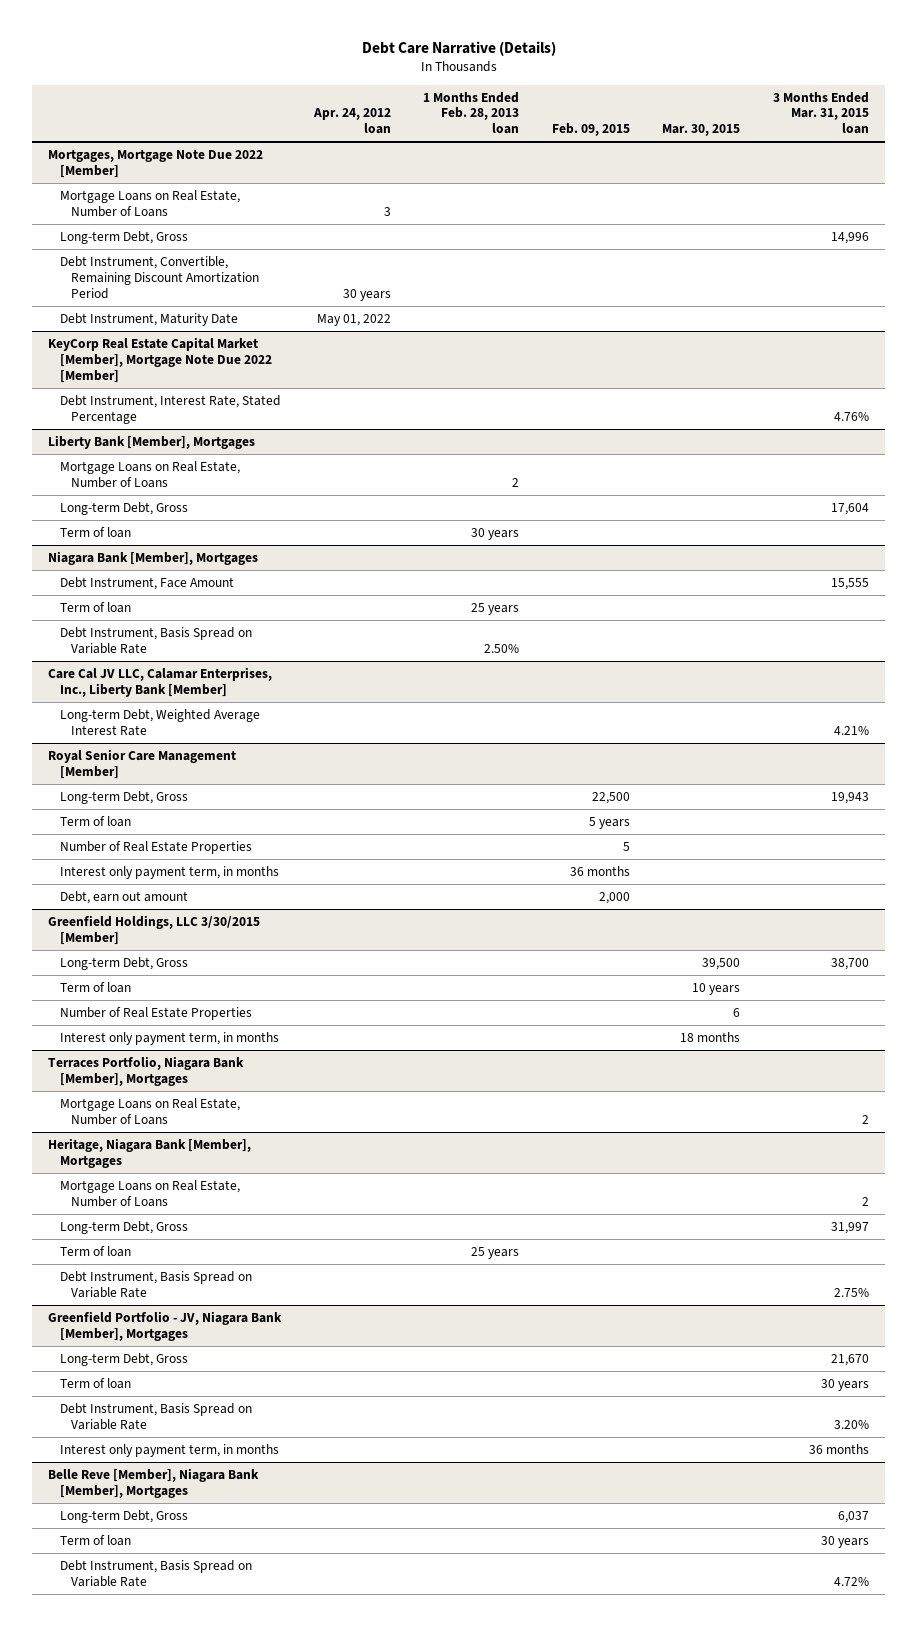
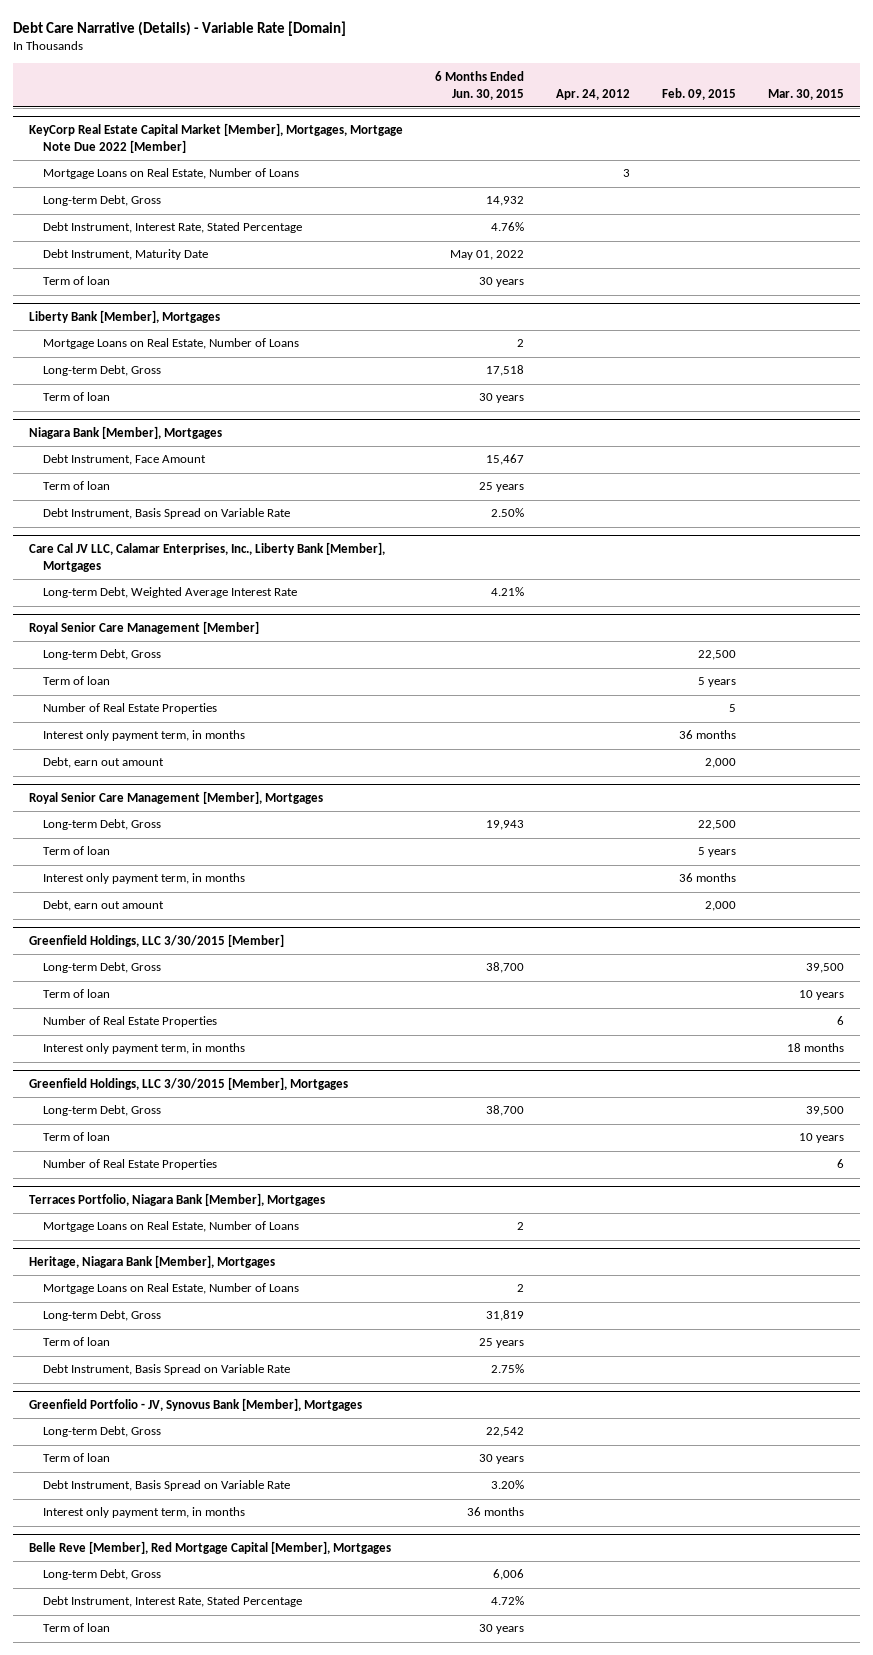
- Debt Care Narrative (Details)
+ Debt Care Narrative (Details) - Variable Rate [Domain]
- | Apr. 24, 2012 loan | 1 Months Ended Feb. 28, 2013 loan | Feb. 09, 2015 | Mar. 30, 2015 | 3 Months Ended Mar. 31, 2015 loan
+ | 6 Months Ended Jun. 30, 2015 | Apr. 24, 2012 | Feb. 09, 2015 | Mar. 30, 2015
- Mortgages, Mortgage Note Due 2022 [Member]
- Mortgage Loans on Real Estate, Number of Loans | 3 | | | |
- Long-term Debt, Gross | | | | | 14,996
- Debt Instrument, Convertible, Remaining Discount Amortization Period | 30 years | | | |
- Debt Instrument, Maturity Date | May 01, 2022 | | | |
- KeyCorp Real Estate Capital Market [Member], Mortgage Note Due 2022 [Member]
+ KeyCorp Real Estate Capital Market [Member], Mortgages, Mortgage Note Due 2022 [Member]
+ Mortgage Loans on Real Estate, Number of Loans | | 3 | |
+ Long-term Debt, Gross | 14,932 | | |
+ Debt Instrument, Maturity Date | May 01, 2022 | | |
+ Term of loan | 30 years | | |
- Care Cal JV LLC, Calamar Enterprises, Inc., Liberty Bank [Member]
+ Care Cal JV LLC, Calamar Enterprises, Inc., Liberty Bank [Member], Mortgages
+ Royal Senior Care Management [Member], Mortgages
+ Long-term Debt, Gross | 19,943 | | 22,500 |
+ Term of loan | | | 5 years |
+ Interest only payment term, in months | | | 36 months |
+ Debt, earn out amount | | | 2,000 |
+ Greenfield Holdings, LLC 3/30/2015 [Member], Mortgages
+ Long-term Debt, Gross | 38,700 | | | 39,500
+ Term of loan | | | | 10 years
+ Number of Real Estate Properties | | | | 6
- Greenfield Portfolio - JV, Niagara Bank [Member], Mortgages
+ Greenfield Portfolio - JV, Synovus Bank [Member], Mortgages
- Belle Reve [Member], Niagara Bank [Member], Mortgages
- Long-term Debt, Gross | | | | | 6,037
- Term of loan | | | | | 30 years
- Debt Instrument, Basis Spread on Variable Rate | | | | | 4.72%
+ Belle Reve [Member], Red Mortgage Capital [Member], Mortgages
+ Long-term Debt, Gross | 6,006 | | |
+ Debt Instrument, Interest Rate, Stated Percentage | 4.72% | | |
+ Term of loan | 30 years | | |

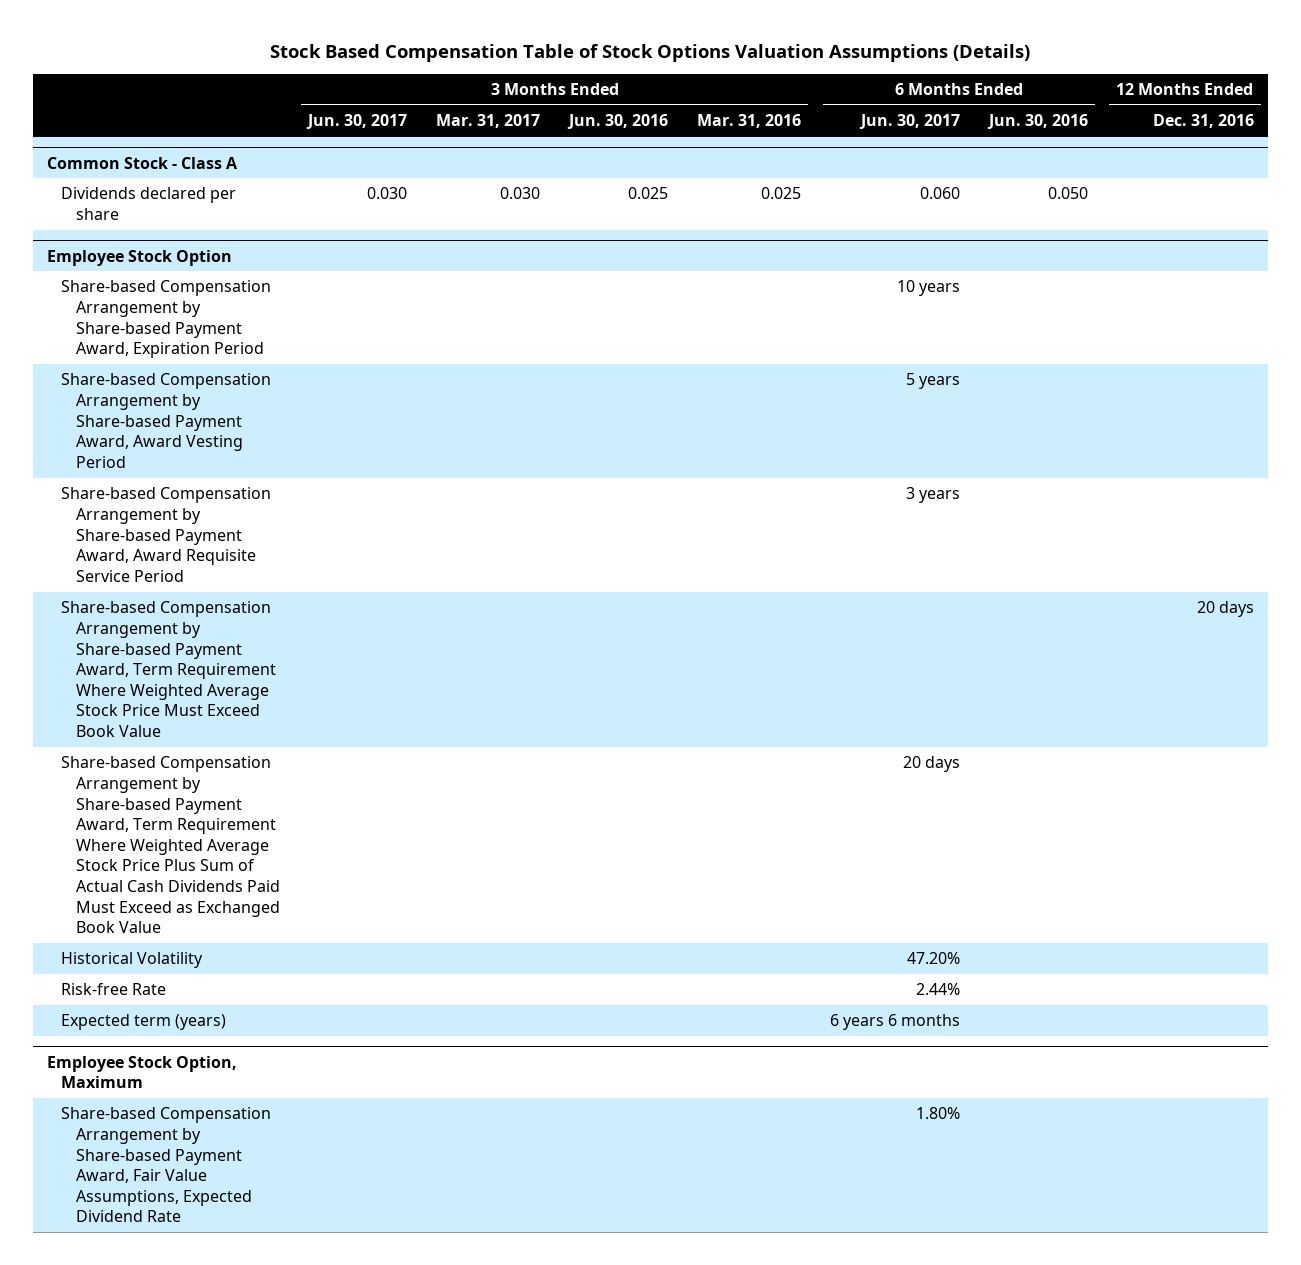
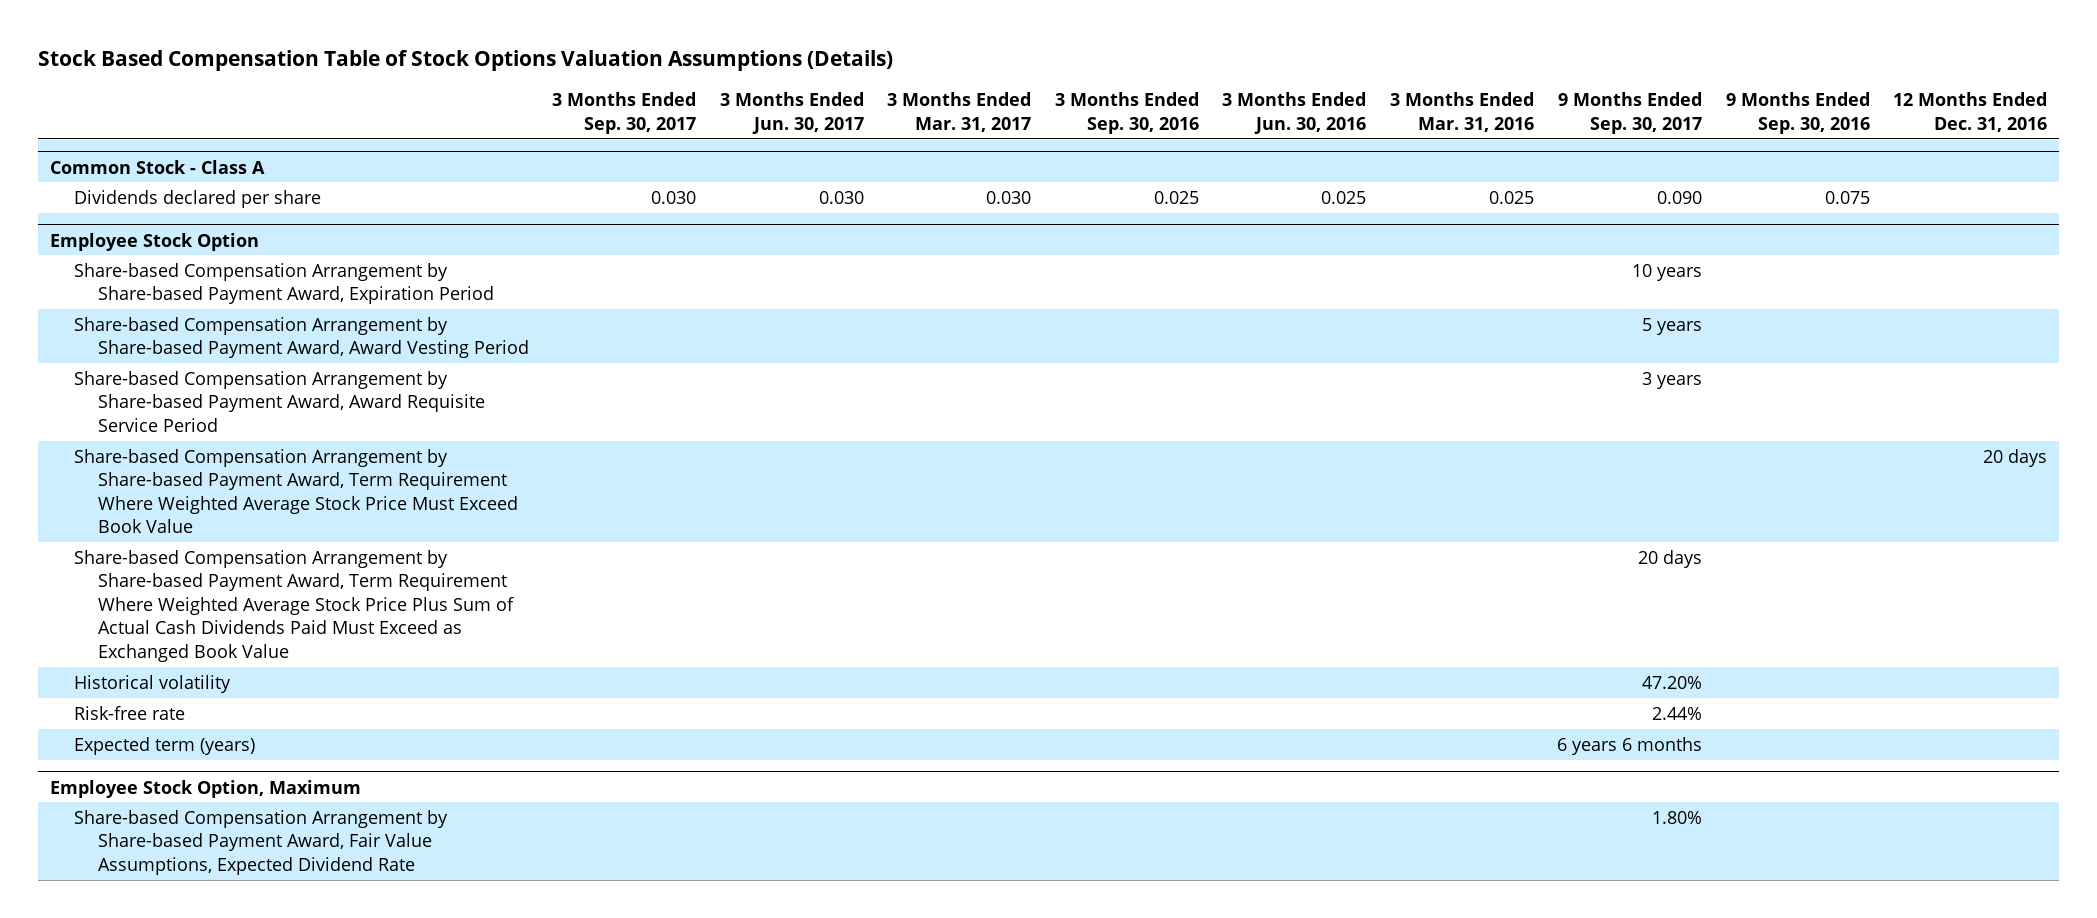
- | 3 Months Ended Jun. 30, 2017 | 3 Months Ended Mar. 31, 2017 | 3 Months Ended Jun. 30, 2016 | 3 Months Ended Mar. 31, 2016 | 6 Months Ended Jun. 30, 2017 | 6 Months Ended Jun. 30, 2016 | 12 Months Ended Dec. 31, 2016
+ | 3 Months Ended Sep. 30, 2017 | 3 Months Ended Jun. 30, 2017 | 3 Months Ended Mar. 31, 2017 | 3 Months Ended Sep. 30, 2016 | 3 Months Ended Jun. 30, 2016 | 3 Months Ended Mar. 31, 2016 | 9 Months Ended Sep. 30, 2017 | 9 Months Ended Sep. 30, 2016 | 12 Months Ended Dec. 31, 2016
@ Employee Stock Option
- Historical Volatility | | | | | 47.20% | |
- Risk-free Rate | | | | | 2.44% | |
+ Historical volatility | | | | | | | 47.20% | |
+ Risk-free rate | | | | | | | 2.44% | |

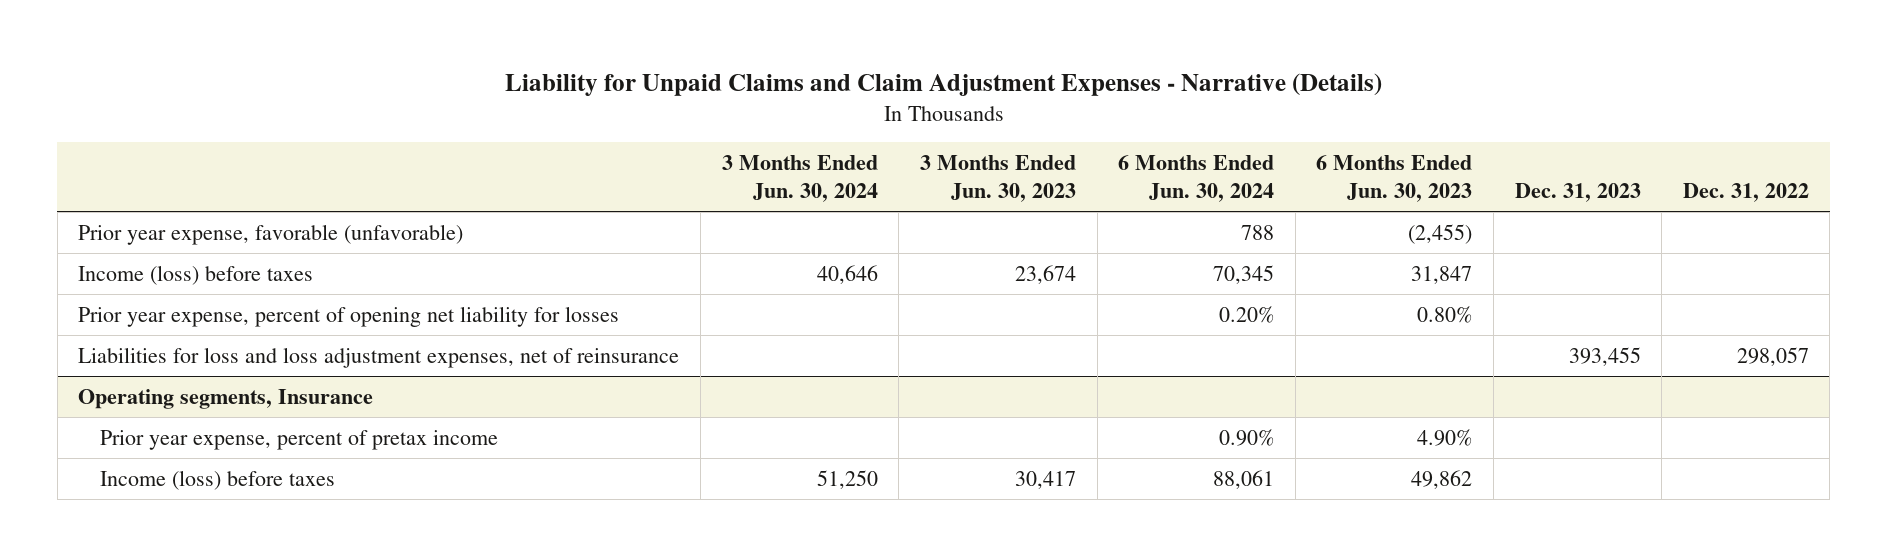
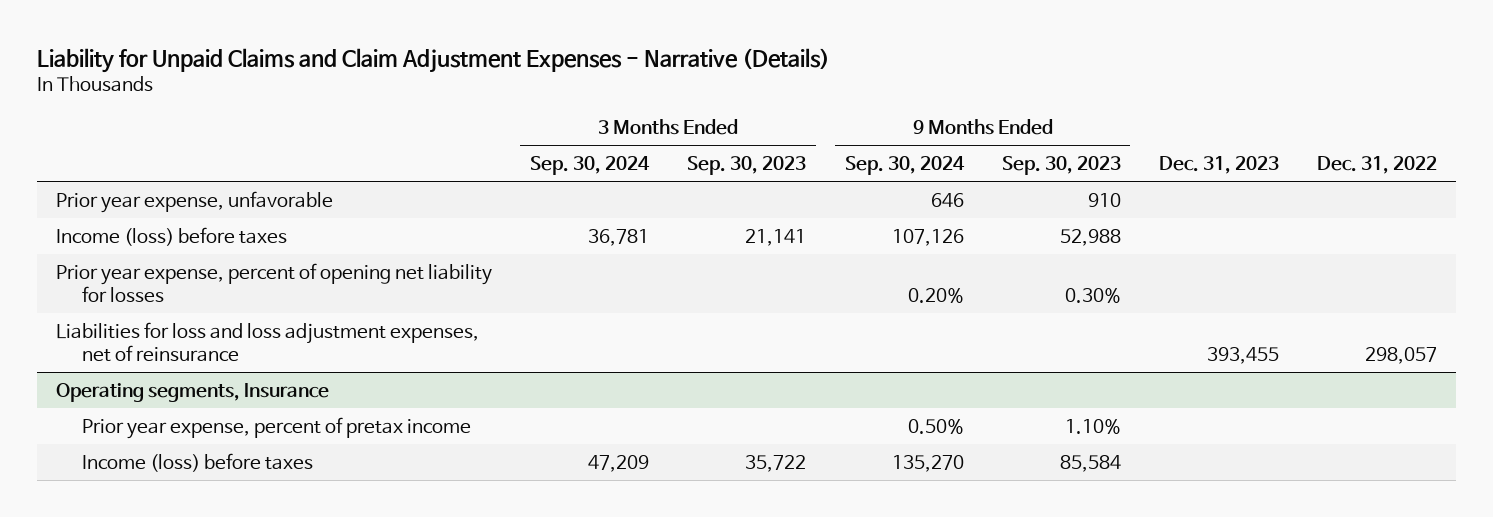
- | 3 Months Ended Jun. 30, 2024 | 3 Months Ended Jun. 30, 2023 | 6 Months Ended Jun. 30, 2024 | 6 Months Ended Jun. 30, 2023 | Dec. 31, 2023 | Dec. 31, 2022
+ | 3 Months Ended Sep. 30, 2024 | 3 Months Ended Sep. 30, 2023 | 9 Months Ended Sep. 30, 2024 | 9 Months Ended Sep. 30, 2023 | Dec. 31, 2023 | Dec. 31, 2022
- Prior year expense, favorable (unfavorable) | | | 788 | (2,455) | |
+ Prior year expense, unfavorable | | | 646 | 910 | |

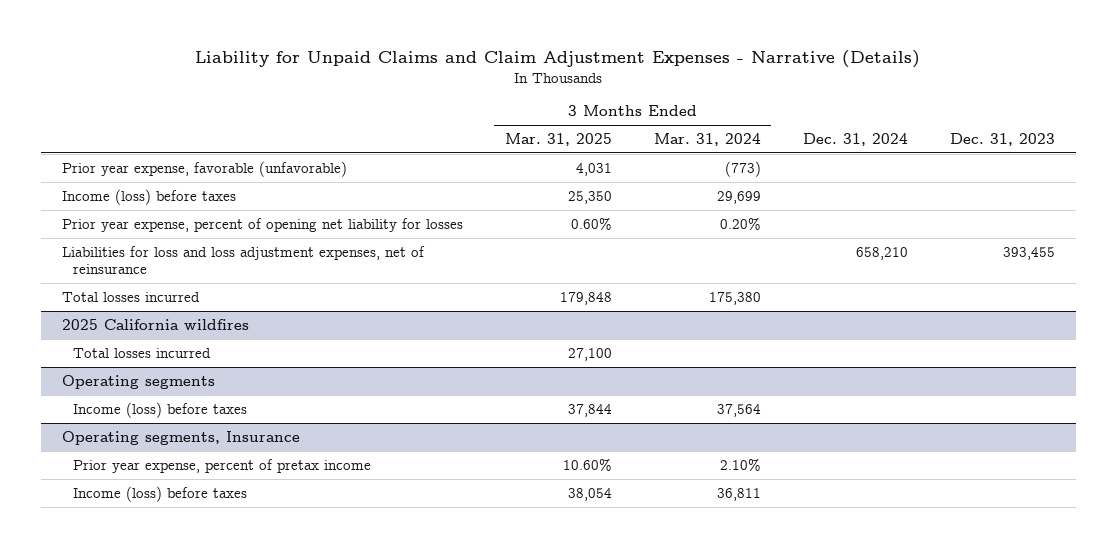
- | 3 Months Ended Sep. 30, 2024 | 3 Months Ended Sep. 30, 2023 | 9 Months Ended Sep. 30, 2024 | 9 Months Ended Sep. 30, 2023 | Dec. 31, 2023 | Dec. 31, 2022
+ | 3 Months Ended Mar. 31, 2025 | 3 Months Ended Mar. 31, 2024 | Dec. 31, 2024 | Dec. 31, 2023
- Prior year expense, unfavorable | | | 646 | 910 | |
+ Prior year expense, favorable (unfavorable) | 4,031 | (773) | |
+ Total losses incurred | 179,848 | 175,380 | |
+ 2025 California wildfires
+ Total losses incurred | 27,100 | | |
+ Operating segments
+ Income (loss) before taxes | 37,844 | 37,564 | |

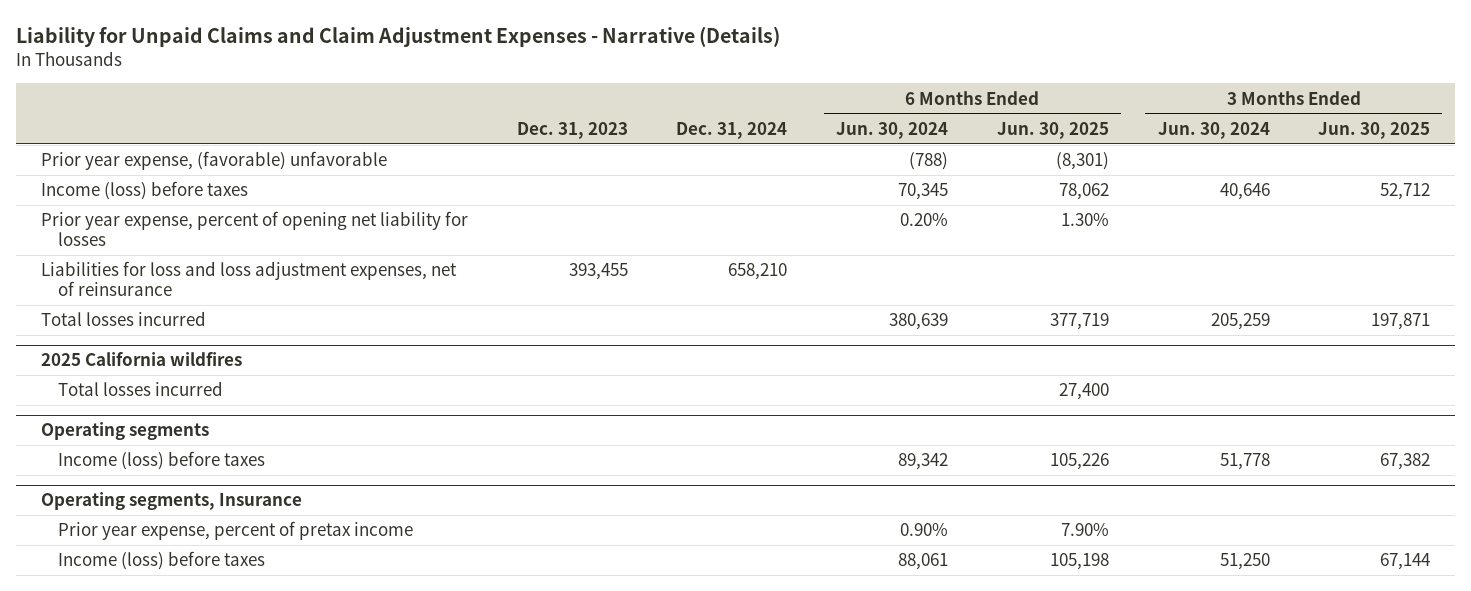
- | 3 Months Ended Mar. 31, 2025 | 3 Months Ended Mar. 31, 2024 | Dec. 31, 2024 | Dec. 31, 2023
+ | Dec. 31, 2023 | Dec. 31, 2024 | 6 Months Ended Jun. 30, 2024 | 6 Months Ended Jun. 30, 2025 | 3 Months Ended Jun. 30, 2024 | 3 Months Ended Jun. 30, 2025
- Prior year expense, favorable (unfavorable) | 4,031 | (773) | |
+ Prior year expense, (favorable) unfavorable | | | (788) | (8,301) | |

